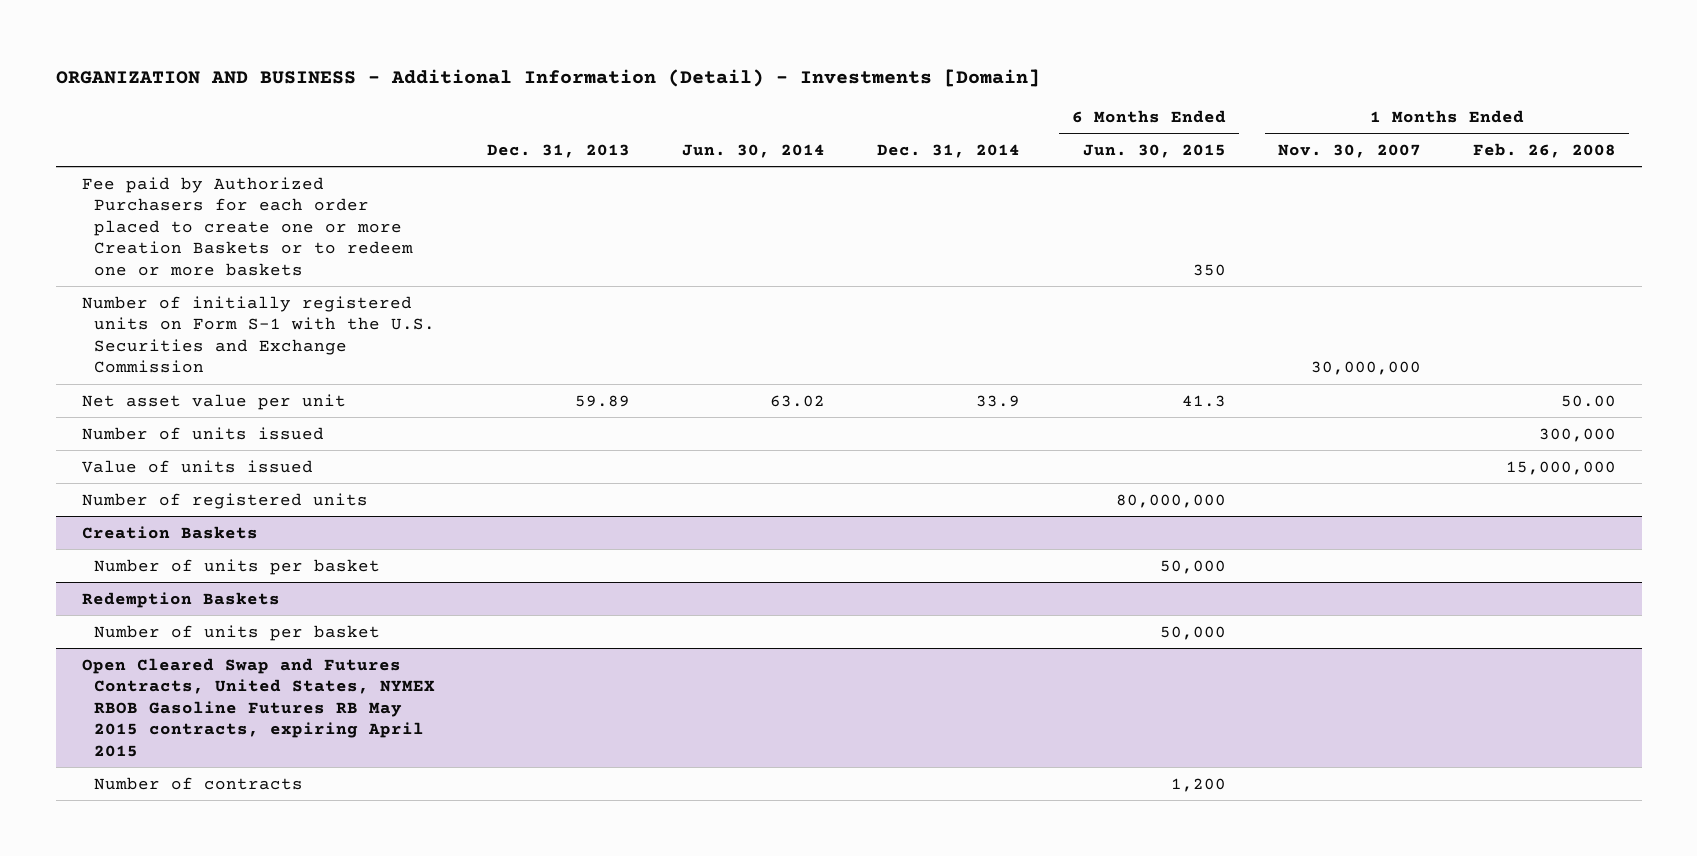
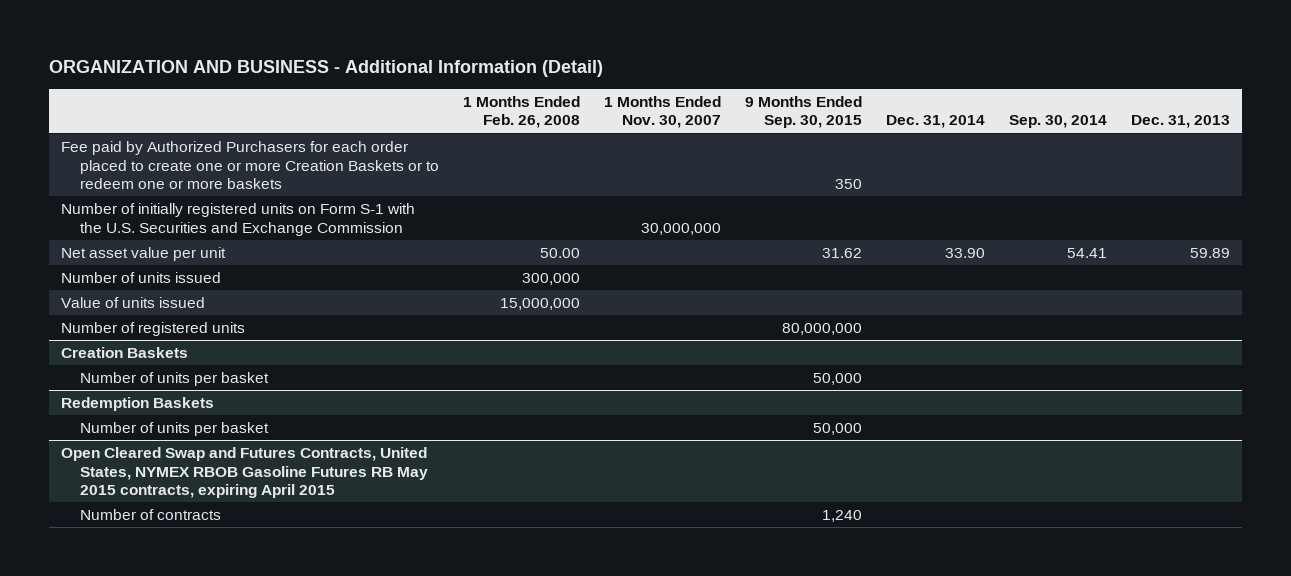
- ORGANIZATION AND BUSINESS - Additional Information (Detail) - Investments [Domain]
+ ORGANIZATION AND BUSINESS - Additional Information (Detail)
- | Dec. 31, 2013 | Jun. 30, 2014 | Dec. 31, 2014 | 6 Months Ended Jun. 30, 2015 | 1 Months Ended Nov. 30, 2007 | 1 Months Ended Feb. 26, 2008
+ | 1 Months Ended Feb. 26, 2008 | 1 Months Ended Nov. 30, 2007 | 9 Months Ended Sep. 30, 2015 | Dec. 31, 2014 | Sep. 30, 2014 | Dec. 31, 2013
- Net asset value per unit | 59.89 | 63.02 | 33.9 | 41.3 | | 50.00
+ Net asset value per unit | 50.00 | | 31.62 | 33.90 | 54.41 | 59.89

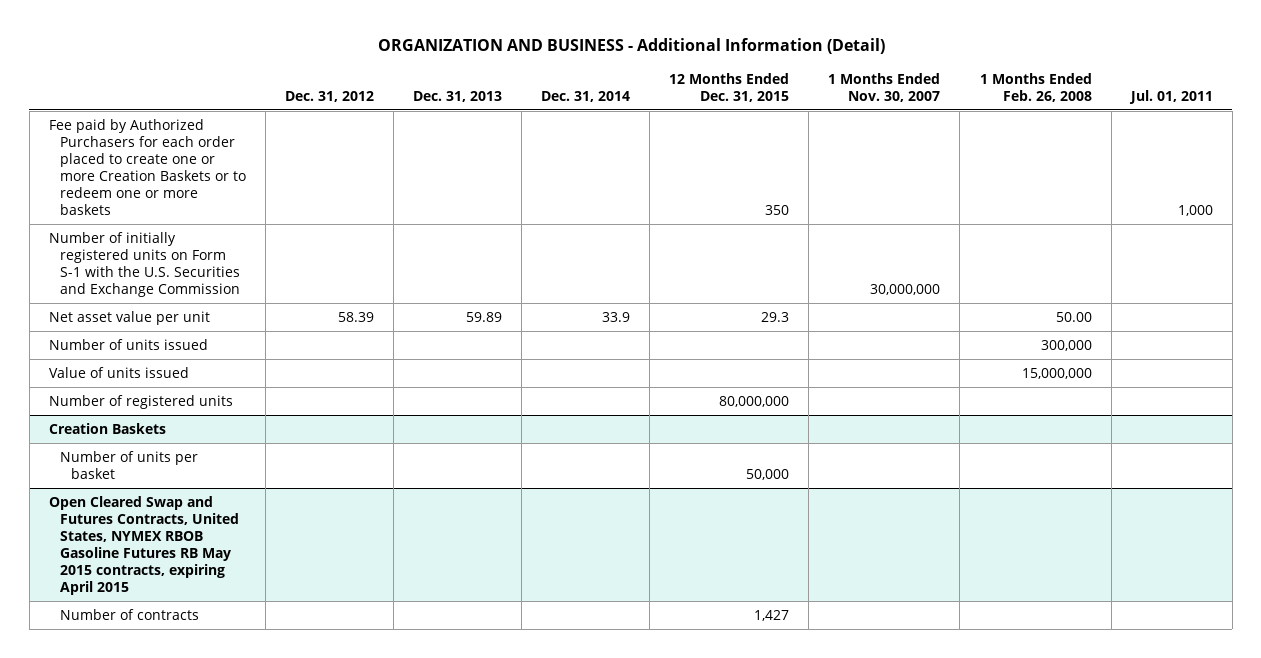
- | 1 Months Ended Feb. 26, 2008 | 1 Months Ended Nov. 30, 2007 | 9 Months Ended Sep. 30, 2015 | Dec. 31, 2014 | Sep. 30, 2014 | Dec. 31, 2013
+ | Dec. 31, 2012 | Dec. 31, 2013 | Dec. 31, 2014 | 12 Months Ended Dec. 31, 2015 | 1 Months Ended Nov. 30, 2007 | 1 Months Ended Feb. 26, 2008 | Jul. 01, 2011
- Net asset value per unit | 50.00 | | 31.62 | 33.90 | 54.41 | 59.89
+ Net asset value per unit | 58.39 | 59.89 | 33.9 | 29.3 | | 50.00 |
- Redemption Baskets
- Number of units per basket | | | 50,000 | | |

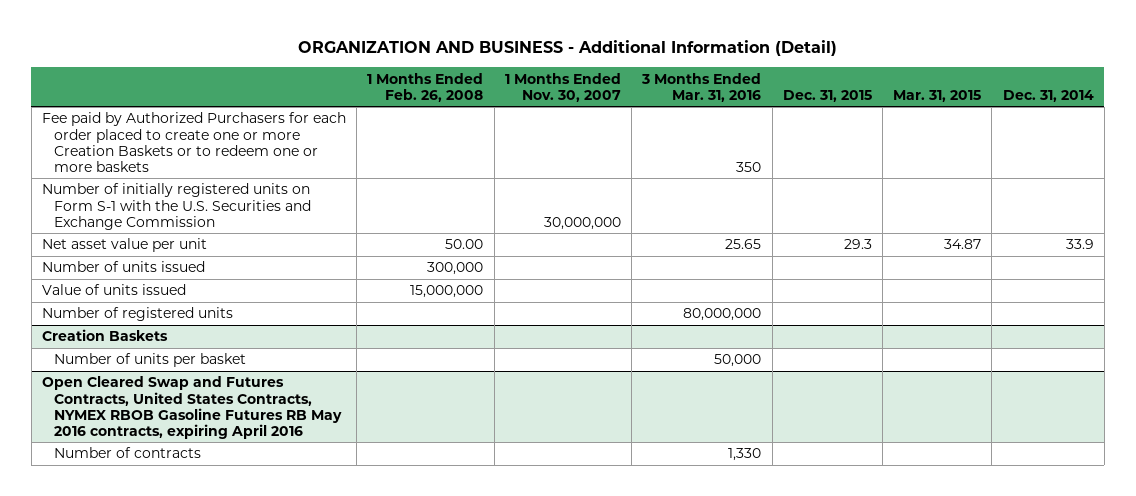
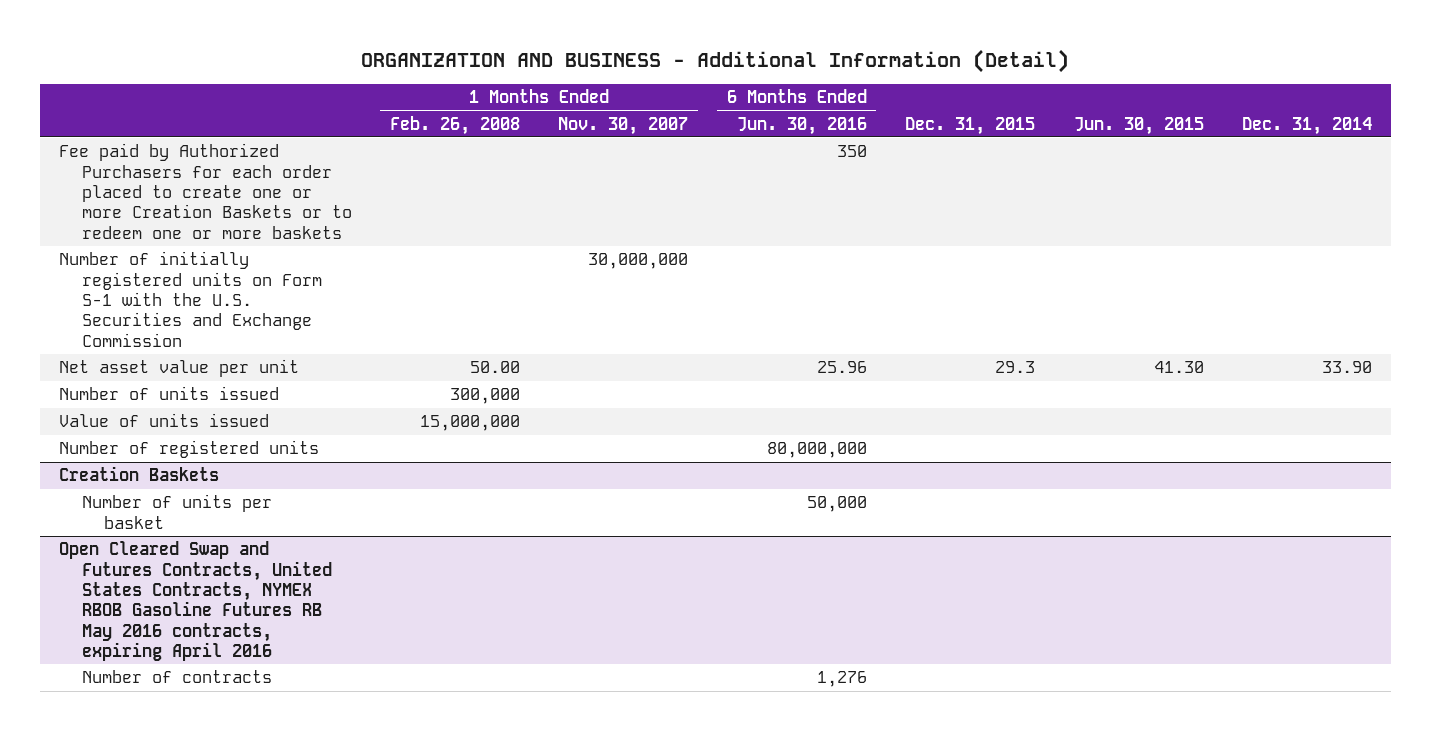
- | 1 Months Ended Feb. 26, 2008 | 1 Months Ended Nov. 30, 2007 | 3 Months Ended Mar. 31, 2016 | Dec. 31, 2015 | Mar. 31, 2015 | Dec. 31, 2014
+ | 1 Months Ended Feb. 26, 2008 | 1 Months Ended Nov. 30, 2007 | 6 Months Ended Jun. 30, 2016 | Dec. 31, 2015 | Jun. 30, 2015 | Dec. 31, 2014
- Net asset value per unit | 50.00 | | 25.65 | 29.3 | 34.87 | 33.9
+ Net asset value per unit | 50.00 | | 25.96 | 29.3 | 41.30 | 33.90

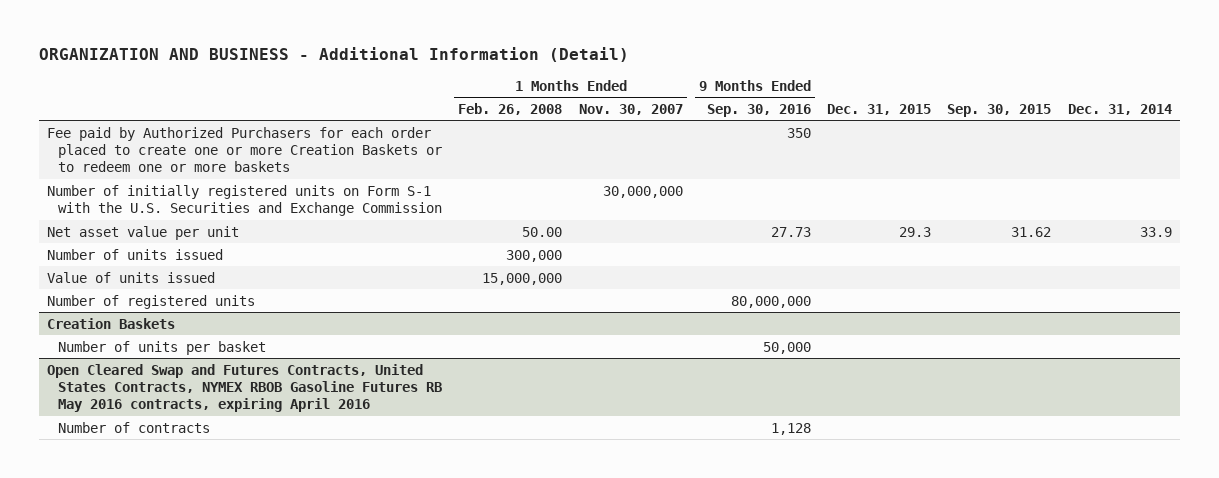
- | 1 Months Ended Feb. 26, 2008 | 1 Months Ended Nov. 30, 2007 | 6 Months Ended Jun. 30, 2016 | Dec. 31, 2015 | Jun. 30, 2015 | Dec. 31, 2014
+ | 1 Months Ended Feb. 26, 2008 | 1 Months Ended Nov. 30, 2007 | 9 Months Ended Sep. 30, 2016 | Dec. 31, 2015 | Sep. 30, 2015 | Dec. 31, 2014
- Net asset value per unit | 50.00 | | 25.96 | 29.3 | 41.30 | 33.90
+ Net asset value per unit | 50.00 | | 27.73 | 29.3 | 31.62 | 33.9

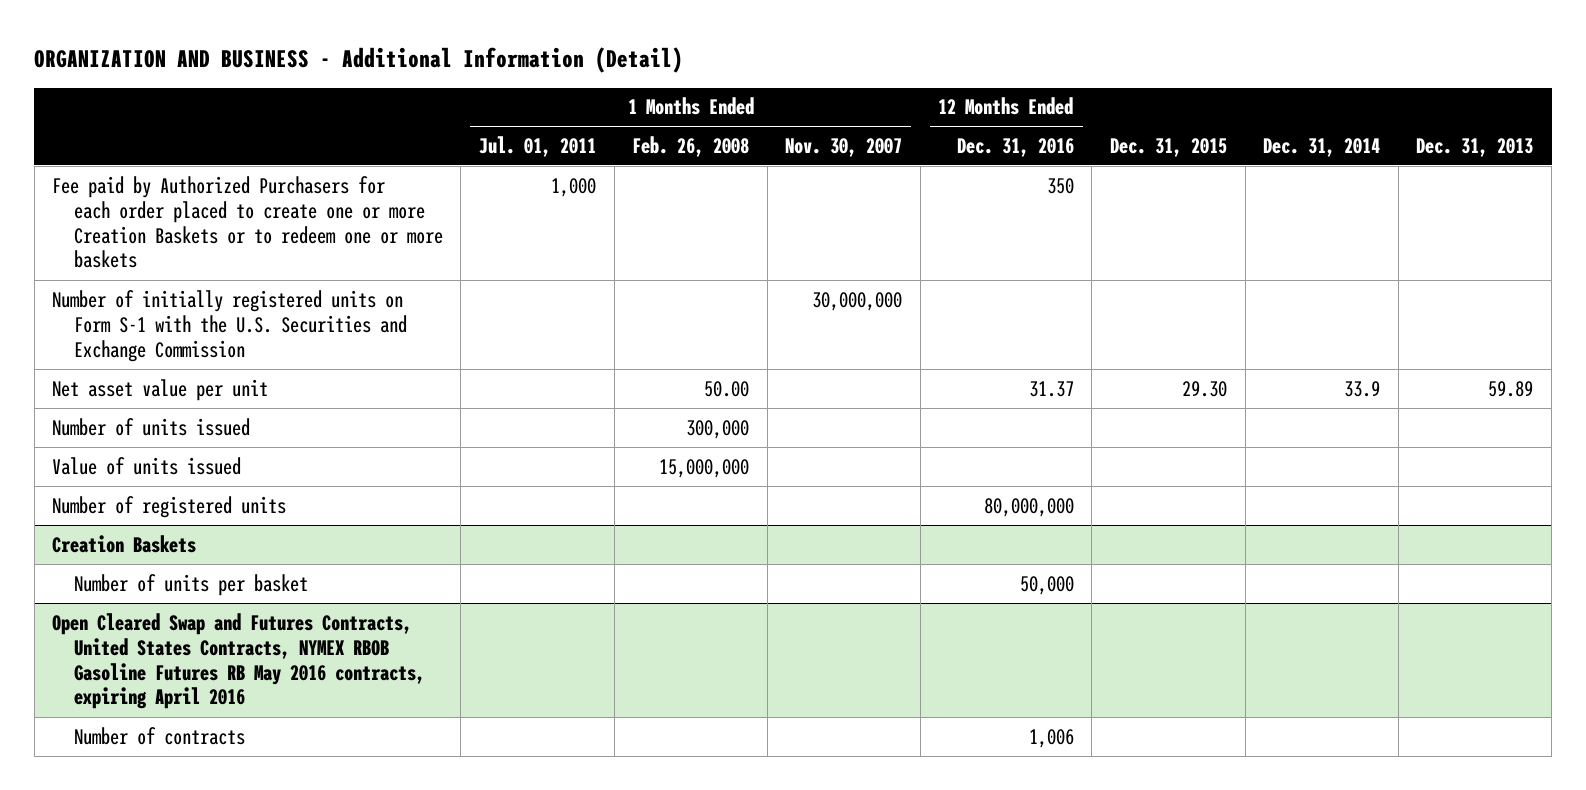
- | 1 Months Ended Feb. 26, 2008 | 1 Months Ended Nov. 30, 2007 | 9 Months Ended Sep. 30, 2016 | Dec. 31, 2015 | Sep. 30, 2015 | Dec. 31, 2014
+ | 1 Months Ended Jul. 01, 2011 | 1 Months Ended Feb. 26, 2008 | 1 Months Ended Nov. 30, 2007 | 12 Months Ended Dec. 31, 2016 | Dec. 31, 2015 | Dec. 31, 2014 | Dec. 31, 2013
- Net asset value per unit | 50.00 | | 27.73 | 29.3 | 31.62 | 33.9
+ Net asset value per unit | | 50.00 | | 31.37 | 29.30 | 33.9 | 59.89

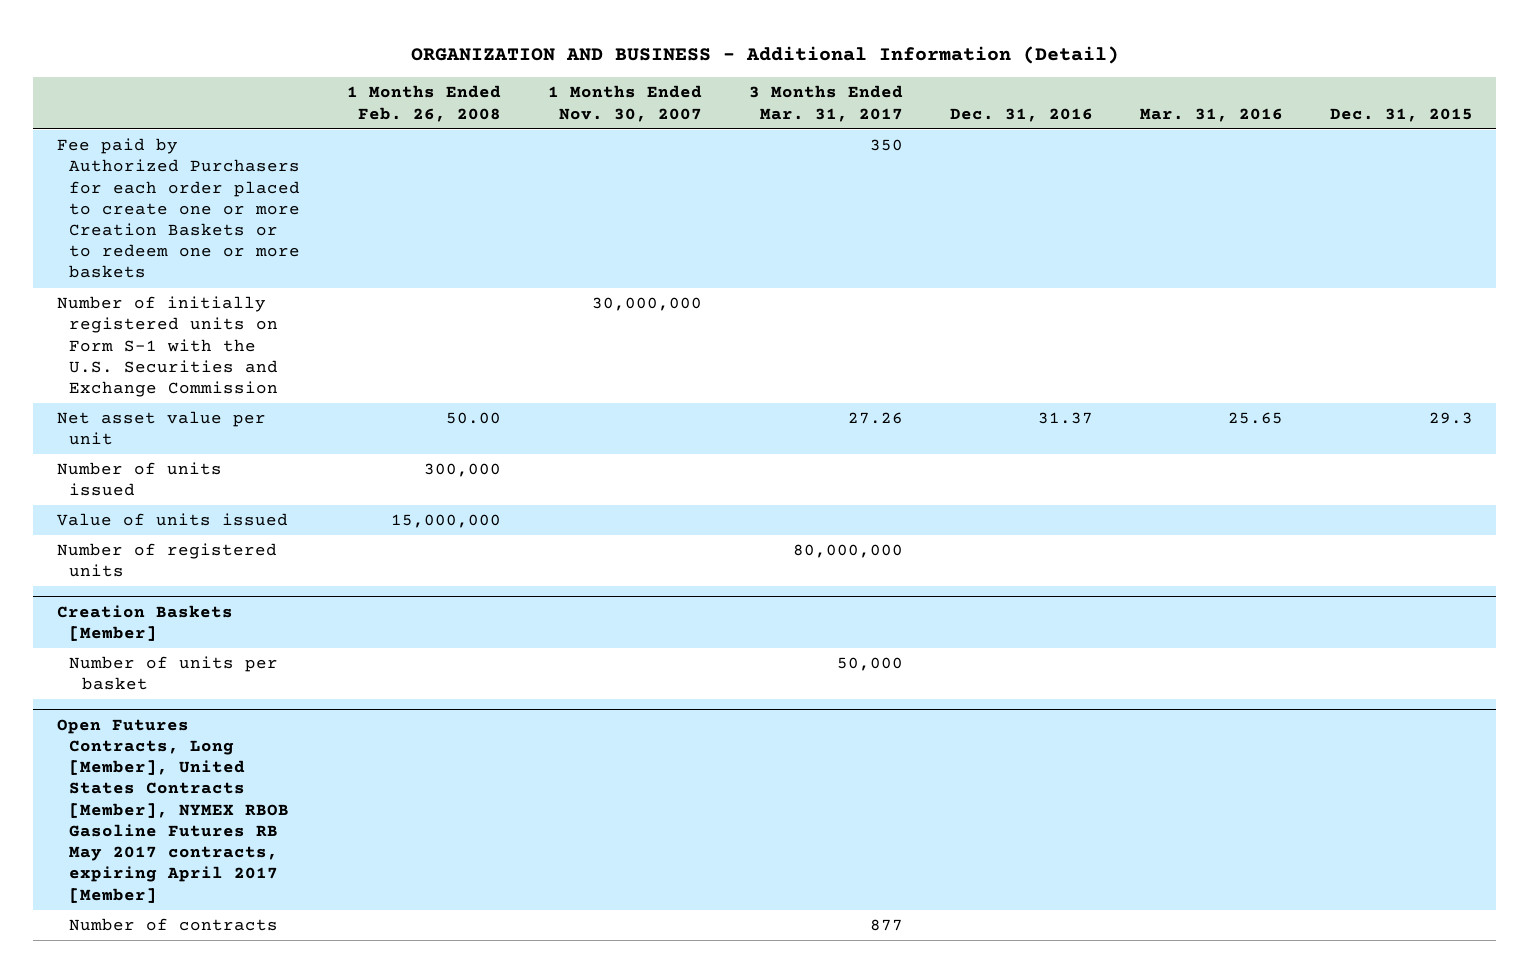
- | 1 Months Ended Jul. 01, 2011 | 1 Months Ended Feb. 26, 2008 | 1 Months Ended Nov. 30, 2007 | 12 Months Ended Dec. 31, 2016 | Dec. 31, 2015 | Dec. 31, 2014 | Dec. 31, 2013
+ | 1 Months Ended Feb. 26, 2008 | 1 Months Ended Nov. 30, 2007 | 3 Months Ended Mar. 31, 2017 | Dec. 31, 2016 | Mar. 31, 2016 | Dec. 31, 2015
- Net asset value per unit | | 50.00 | | 31.37 | 29.30 | 33.9 | 59.89
+ Net asset value per unit | 50.00 | | 27.26 | 31.37 | 25.65 | 29.3
- Creation Baskets
+ Creation Baskets [Member]
- Open Cleared Swap and Futures Contracts, United States Contracts, NYMEX RBOB Gasoline Futures RB May 2016 contracts, expiring April 2016
+ Open Futures Contracts, Long [Member], United States Contracts [Member], NYMEX RBOB Gasoline Futures RB May 2017 contracts, expiring April 2017 [Member]

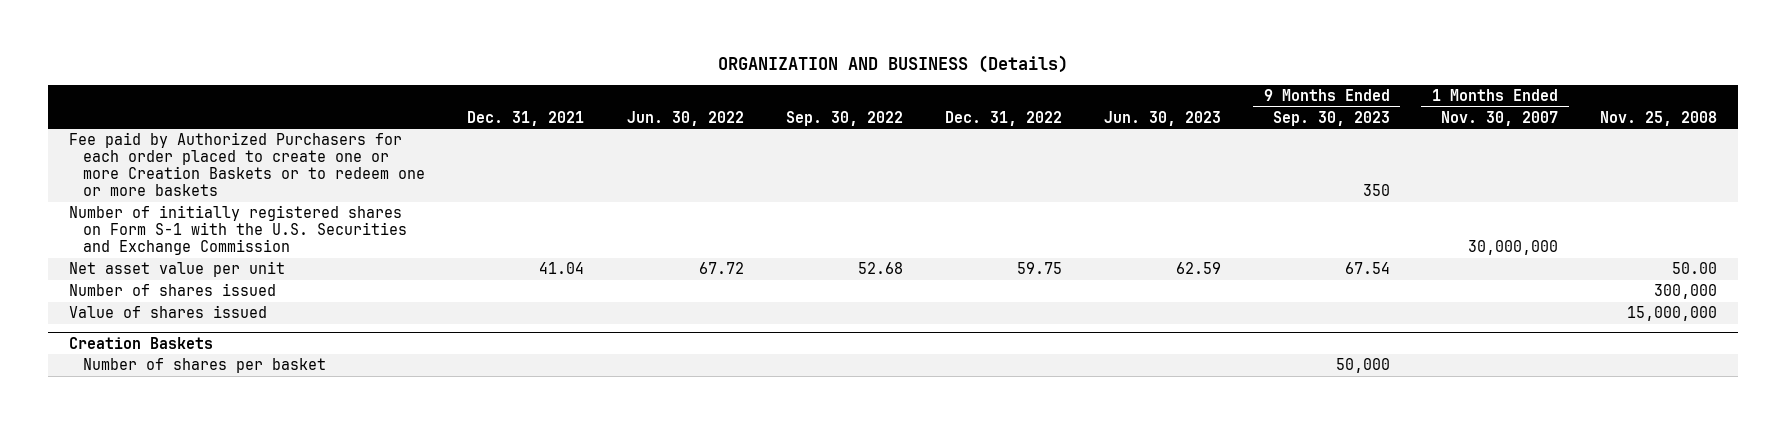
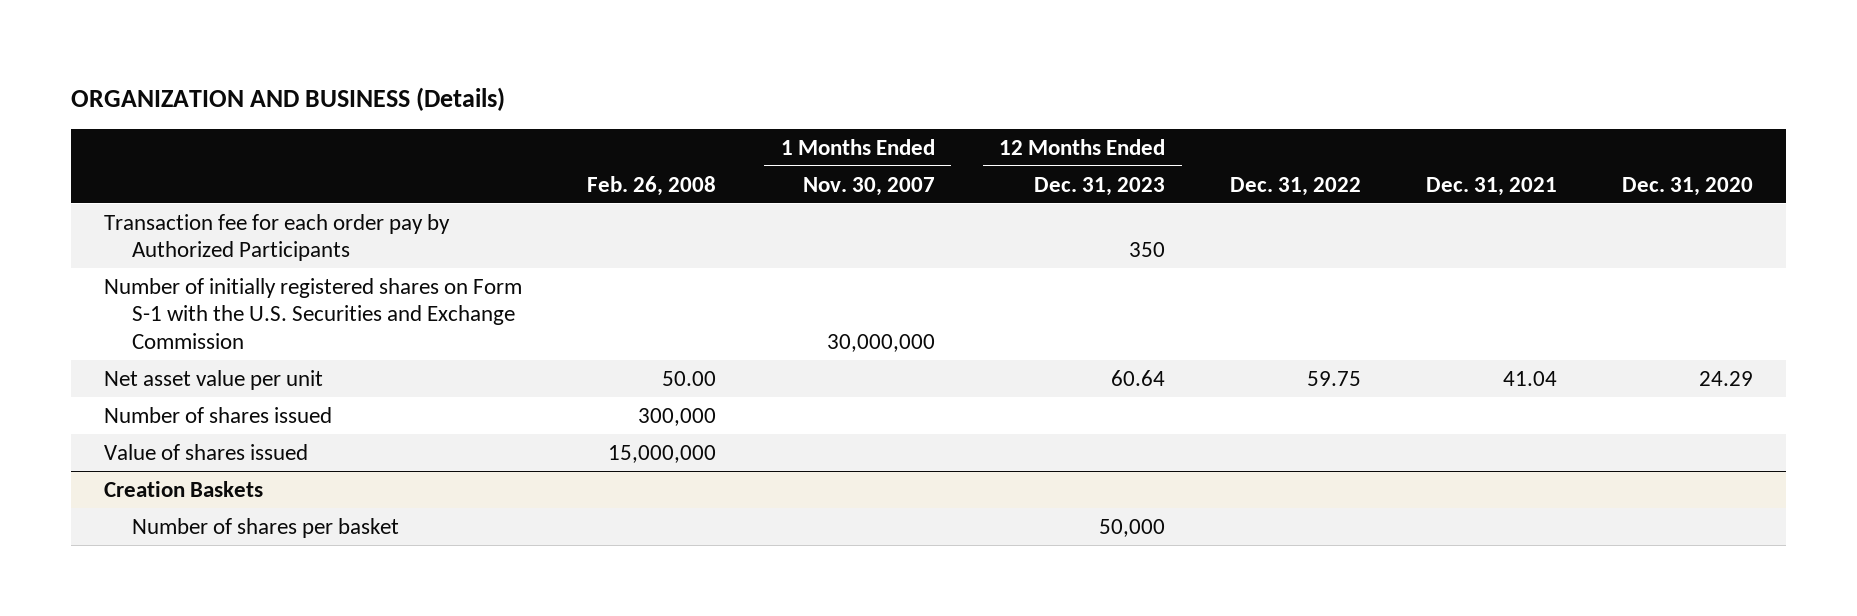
- | Dec. 31, 2021 | Jun. 30, 2022 | Sep. 30, 2022 | Dec. 31, 2022 | Jun. 30, 2023 | 9 Months Ended Sep. 30, 2023 | 1 Months Ended Nov. 30, 2007 | Nov. 25, 2008
+ | Feb. 26, 2008 | 1 Months Ended Nov. 30, 2007 | 12 Months Ended Dec. 31, 2023 | Dec. 31, 2022 | Dec. 31, 2021 | Dec. 31, 2020
- Fee paid by Authorized Purchasers for each order placed to create one or more Creation Baskets or to redeem one or more baskets | | | | | | 350 | |
+ Transaction fee for each order pay by Authorized Participants | | | 350 | | |

